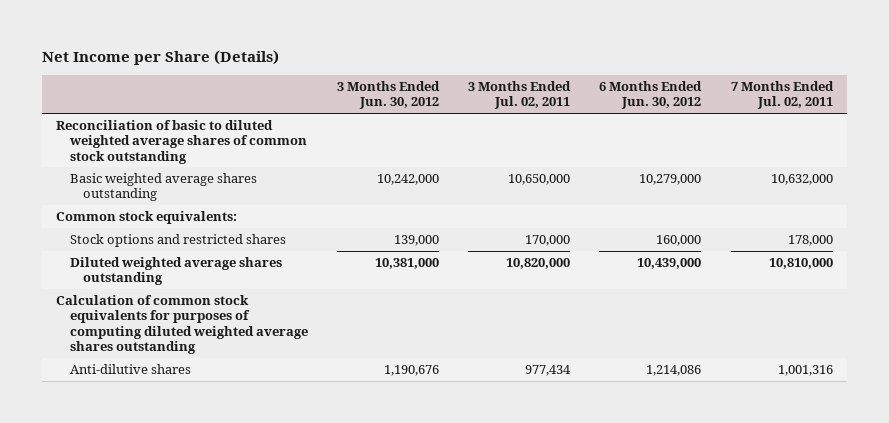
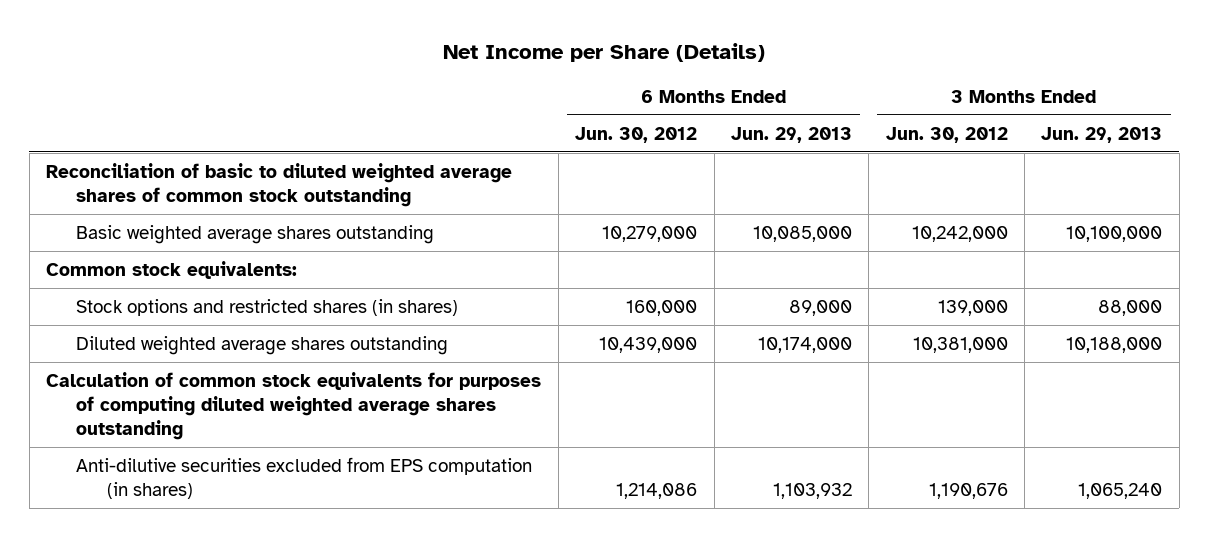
- | 3 Months Ended Jun. 30, 2012 | 3 Months Ended Jul. 02, 2011 | 6 Months Ended Jun. 30, 2012 | 7 Months Ended Jul. 02, 2011
+ | 6 Months Ended Jun. 30, 2012 | 6 Months Ended Jun. 29, 2013 | 3 Months Ended Jun. 30, 2012 | 3 Months Ended Jun. 29, 2013
- Stock options and restricted shares | 139,000 | 170,000 | 160,000 | 178,000
+ Stock options and restricted shares (in shares) | 160,000 | 89,000 | 139,000 | 88,000
- Anti-dilutive shares | 1,190,676 | 977,434 | 1,214,086 | 1,001,316
+ Anti-dilutive securities excluded from EPS computation (in shares) | 1,214,086 | 1,103,932 | 1,190,676 | 1,065,240

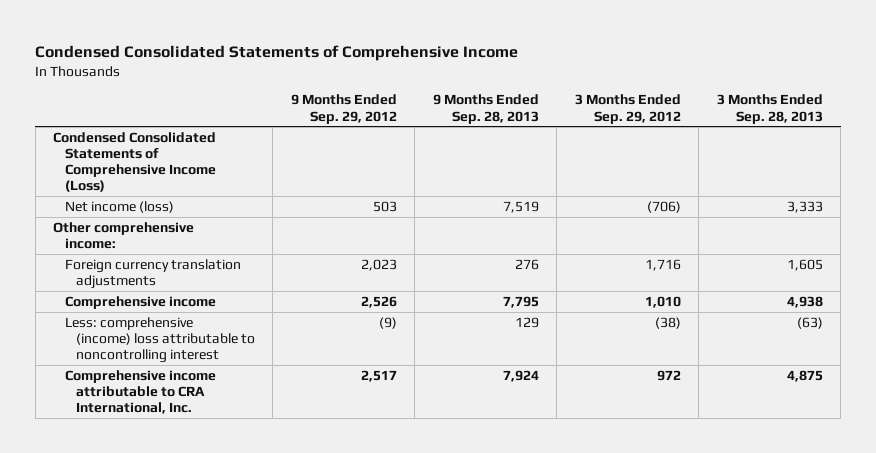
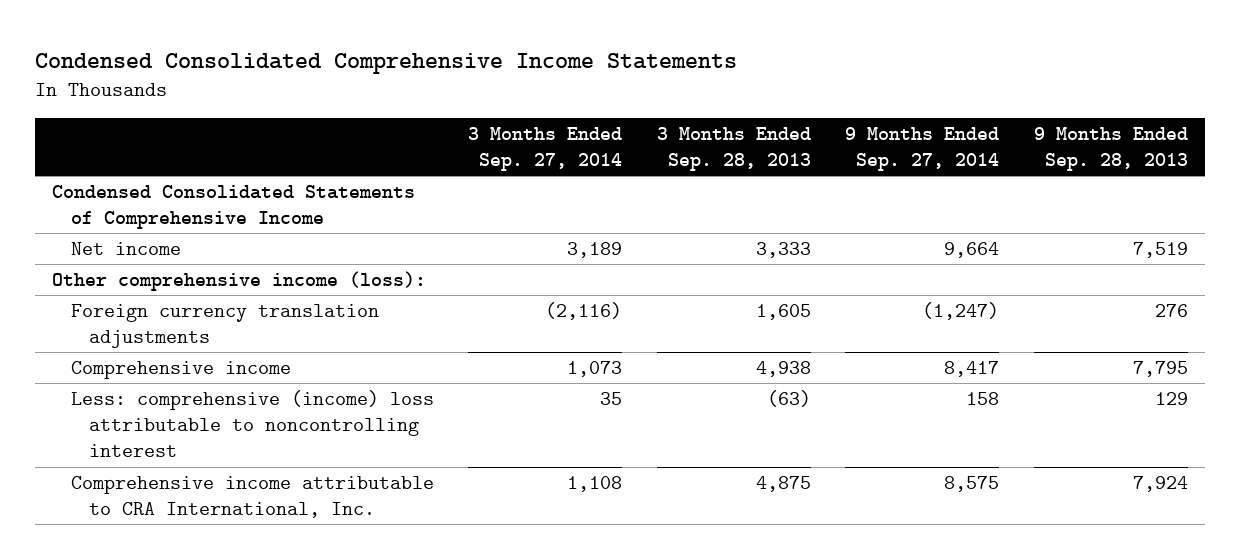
- Condensed Consolidated Statements of Comprehensive Income
+ Condensed Consolidated Comprehensive Income Statements
- | 9 Months Ended Sep. 29, 2012 | 9 Months Ended Sep. 28, 2013 | 3 Months Ended Sep. 29, 2012 | 3 Months Ended Sep. 28, 2013
+ | 3 Months Ended Sep. 27, 2014 | 3 Months Ended Sep. 28, 2013 | 9 Months Ended Sep. 27, 2014 | 9 Months Ended Sep. 28, 2013
- Condensed Consolidated Statements of Comprehensive Income (Loss)
- Net income (loss) | 503 | 7,519 | (706) | 3,333
- Other comprehensive income:
+ Condensed Consolidated Statements of Comprehensive Income
+ Net income | 3,189 | 3,333 | 9,664 | 7,519
+ Other comprehensive income (loss):

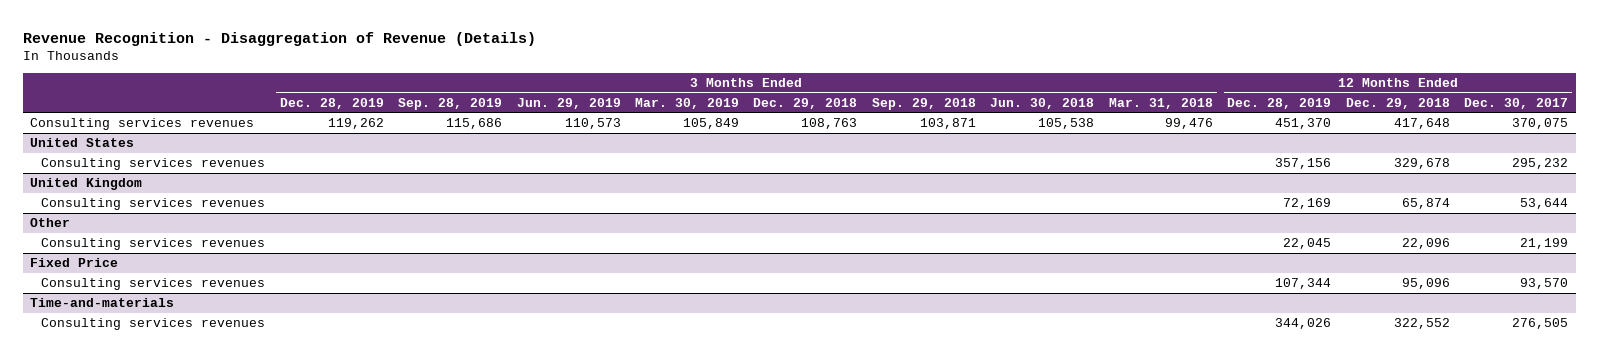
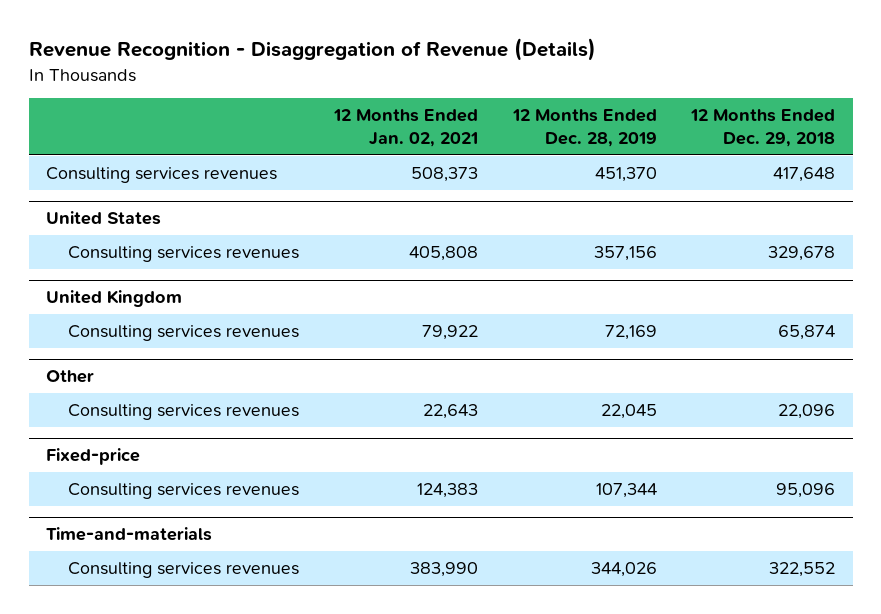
- | 3 Months Ended Dec. 28, 2019 | 3 Months Ended Sep. 28, 2019 | 3 Months Ended Jun. 29, 2019 | 3 Months Ended Mar. 30, 2019 | 3 Months Ended Dec. 29, 2018 | 3 Months Ended Sep. 29, 2018 | 3 Months Ended Jun. 30, 2018 | 3 Months Ended Mar. 31, 2018 | 12 Months Ended Dec. 28, 2019 | 12 Months Ended Dec. 29, 2018 | 12 Months Ended Dec. 30, 2017
+ | 12 Months Ended Jan. 02, 2021 | 12 Months Ended Dec. 28, 2019 | 12 Months Ended Dec. 29, 2018
- Fixed Price
+ Fixed-price

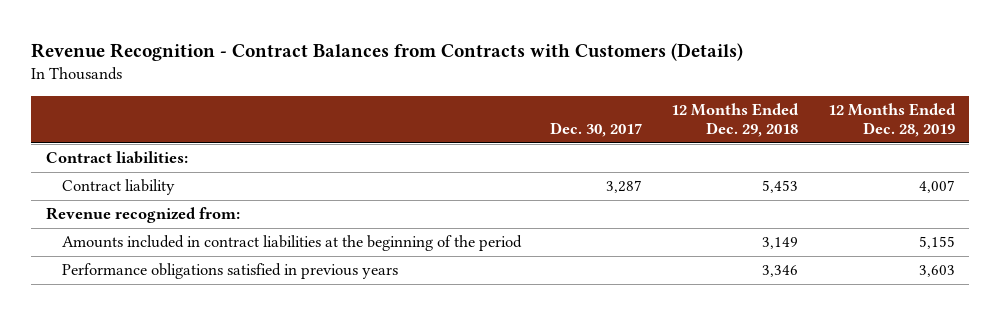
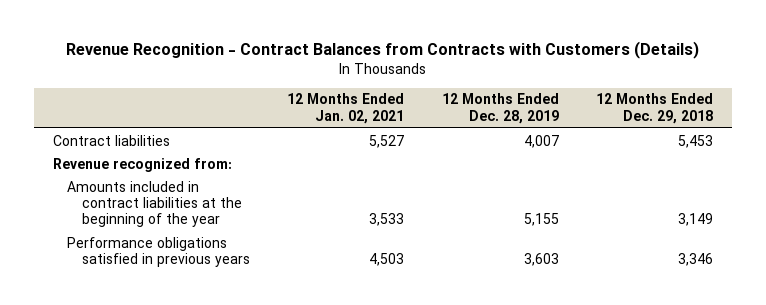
- | Dec. 30, 2017 | 12 Months Ended Dec. 29, 2018 | 12 Months Ended Dec. 28, 2019
+ | 12 Months Ended Jan. 02, 2021 | 12 Months Ended Dec. 28, 2019 | 12 Months Ended Dec. 29, 2018
- Contract liabilities:
- Contract liability | 3,287 | 5,453 | 4,007
+ Contract liabilities | 5,527 | 4,007 | 5,453
- Amounts included in contract liabilities at the beginning of the period | | 3,149 | 5,155
+ Amounts included in contract liabilities at the beginning of the year | 3,533 | 5,155 | 3,149

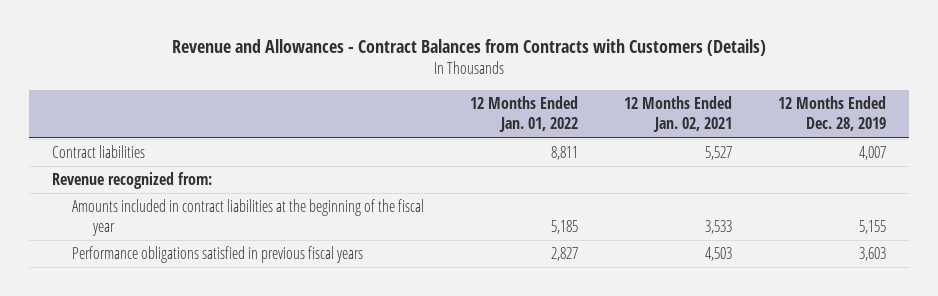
- Revenue Recognition - Contract Balances from Contracts with Customers (Details)
+ Revenue and Allowances - Contract Balances from Contracts with Customers (Details)
- | 12 Months Ended Jan. 02, 2021 | 12 Months Ended Dec. 28, 2019 | 12 Months Ended Dec. 29, 2018
+ | 12 Months Ended Jan. 01, 2022 | 12 Months Ended Jan. 02, 2021 | 12 Months Ended Dec. 28, 2019
- Amounts included in contract liabilities at the beginning of the year | 3,533 | 5,155 | 3,149
- Performance obligations satisfied in previous years | 4,503 | 3,603 | 3,346
+ Amounts included in contract liabilities at the beginning of the fiscal year | 5,185 | 3,533 | 5,155
+ Performance obligations satisfied in previous fiscal years | 2,827 | 4,503 | 3,603

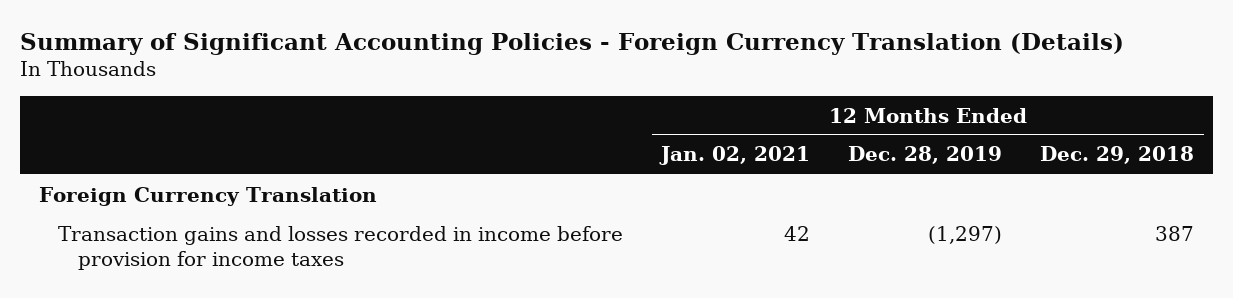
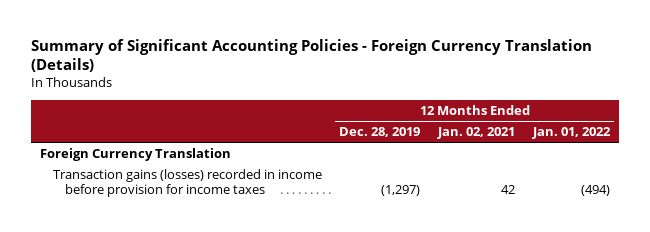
- | 12 Months Ended Jan. 02, 2021 | 12 Months Ended Dec. 28, 2019 | 12 Months Ended Dec. 29, 2018
+ | 12 Months Ended Dec. 28, 2019 | 12 Months Ended Jan. 02, 2021 | 12 Months Ended Jan. 01, 2022
- Transaction gains and losses recorded in income before provision for income taxes | 42 | (1,297) | 387
+ Transaction gains (losses) recorded in income before provision for income taxes | (1,297) | 42 | (494)

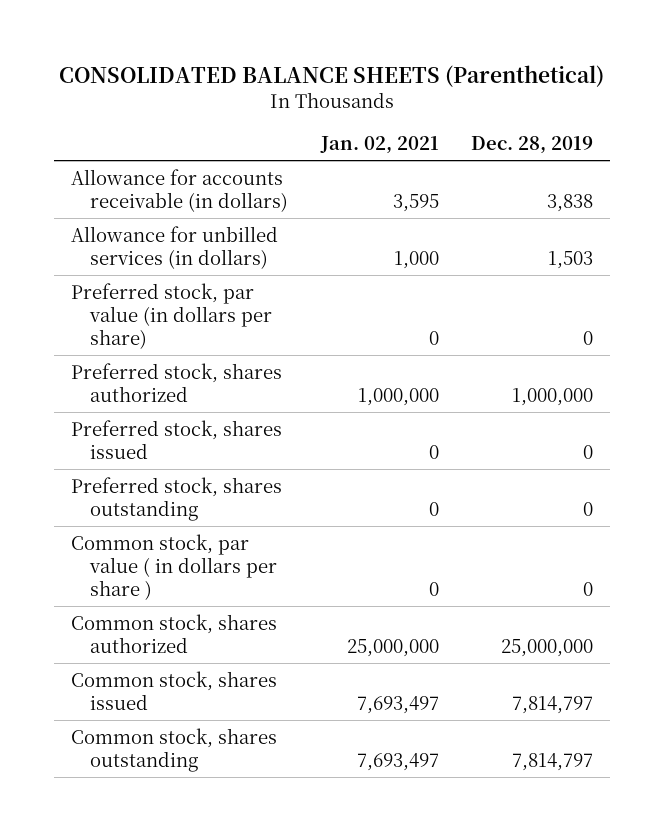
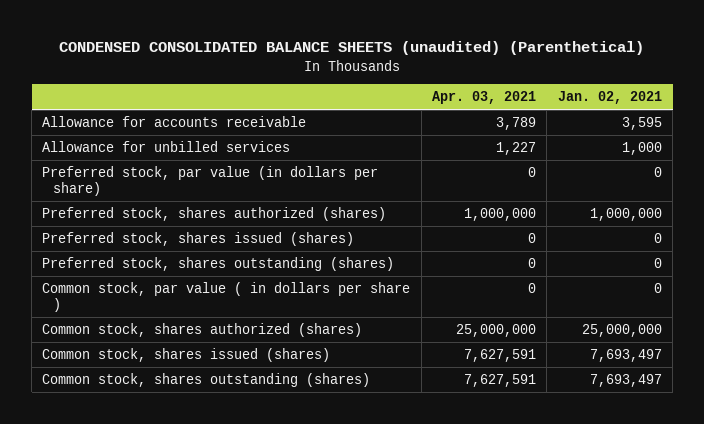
- CONSOLIDATED BALANCE SHEETS (Parenthetical)
+ CONDENSED CONSOLIDATED BALANCE SHEETS (unaudited) (Parenthetical)
- | Jan. 02, 2021 | Dec. 28, 2019
+ | Apr. 03, 2021 | Jan. 02, 2021
- Allowance for accounts receivable (in dollars) | 3,595 | 3,838
- Allowance for unbilled services (in dollars) | 1,000 | 1,503
+ Allowance for accounts receivable | 3,789 | 3,595
+ Allowance for unbilled services | 1,227 | 1,000
- Preferred stock, shares authorized | 1,000,000 | 1,000,000
- Preferred stock, shares issued | 0 | 0
- Preferred stock, shares outstanding | 0 | 0
+ Preferred stock, shares authorized (shares) | 1,000,000 | 1,000,000
+ Preferred stock, shares issued (shares) | 0 | 0
+ Preferred stock, shares outstanding (shares) | 0 | 0
- Common stock, shares authorized | 25,000,000 | 25,000,000
- Common stock, shares issued | 7,693,497 | 7,814,797
- Common stock, shares outstanding | 7,693,497 | 7,814,797
+ Common stock, shares authorized (shares) | 25,000,000 | 25,000,000
+ Common stock, shares issued (shares) | 7,627,591 | 7,693,497
+ Common stock, shares outstanding (shares) | 7,627,591 | 7,693,497

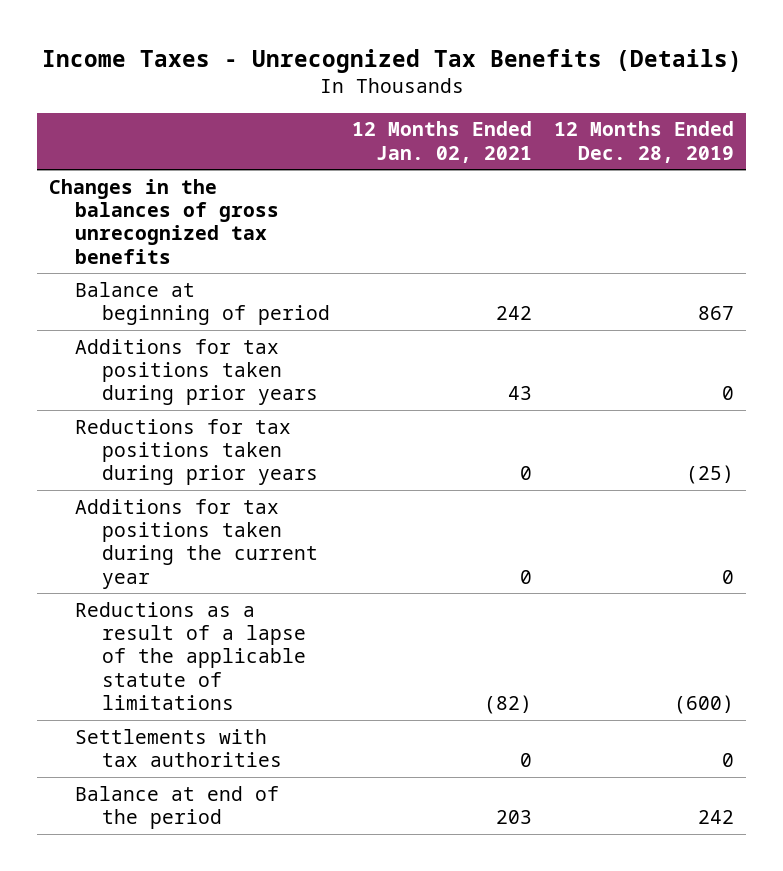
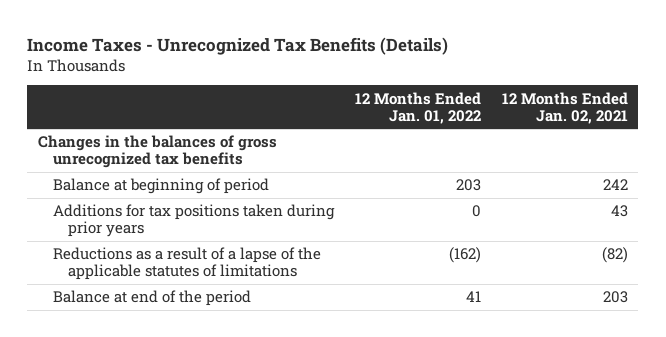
- | 12 Months Ended Jan. 02, 2021 | 12 Months Ended Dec. 28, 2019
+ | 12 Months Ended Jan. 01, 2022 | 12 Months Ended Jan. 02, 2021
- Reductions for tax positions taken during prior years | 0 | (25)
- Additions for tax positions taken during the current year | 0 | 0
- Reductions as a result of a lapse of the applicable statute of limitations | (82) | (600)
- Settlements with tax authorities | 0 | 0
+ Reductions as a result of a lapse of the applicable statutes of limitations | (162) | (82)

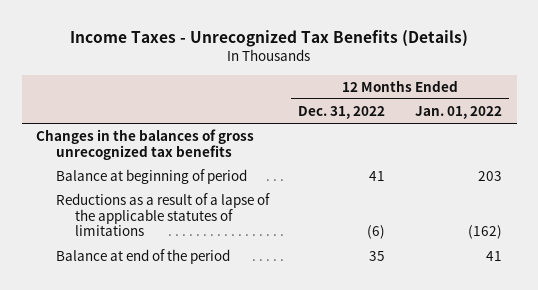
- | 12 Months Ended Jan. 01, 2022 | 12 Months Ended Jan. 02, 2021
+ | 12 Months Ended Dec. 31, 2022 | 12 Months Ended Jan. 01, 2022
- Additions for tax positions taken during prior years | 0 | 43

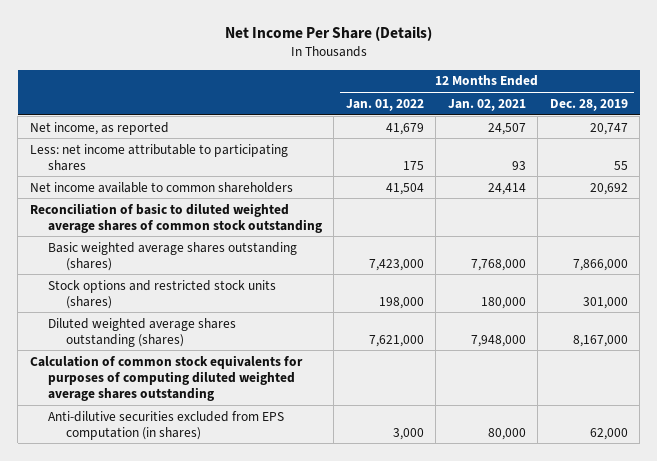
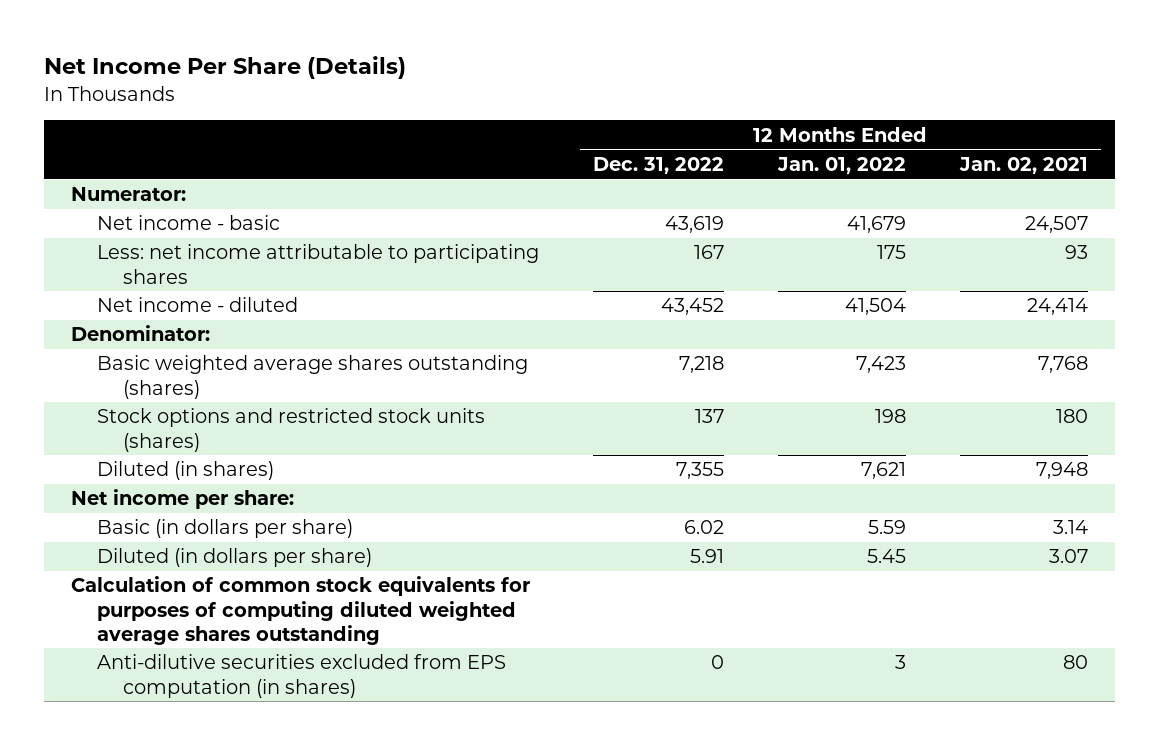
- | 12 Months Ended Jan. 01, 2022 | 12 Months Ended Jan. 02, 2021 | 12 Months Ended Dec. 28, 2019
+ | 12 Months Ended Dec. 31, 2022 | 12 Months Ended Jan. 01, 2022 | 12 Months Ended Jan. 02, 2021
- Net income, as reported | 41,679 | 24,507 | 20,747
+ Numerator:
+ Net income - basic | 43,619 | 41,679 | 24,507
- Net income available to common shareholders | 41,504 | 24,414 | 20,692
- Reconciliation of basic to diluted weighted average shares of common stock outstanding
- Basic weighted average shares outstanding (shares) | 7,423,000 | 7,768,000 | 7,866,000
- Stock options and restricted stock units (shares) | 198,000 | 180,000 | 301,000
- Diluted weighted average shares outstanding (shares) | 7,621,000 | 7,948,000 | 8,167,000
+ Net income - diluted | 43,452 | 41,504 | 24,414
+ Denominator:
+ Basic weighted average shares outstanding (shares) | 7,218 | 7,423 | 7,768
+ Stock options and restricted stock units (shares) | 137 | 198 | 180
+ Diluted (in shares) | 7,355 | 7,621 | 7,948
+ Net income per share:
+ Basic (in dollars per share) | 6.02 | 5.59 | 3.14
+ Diluted (in dollars per share) | 5.91 | 5.45 | 3.07
- Anti-dilutive securities excluded from EPS computation (in shares) | 3,000 | 80,000 | 62,000
+ Anti-dilutive securities excluded from EPS computation (in shares) | 0 | 3 | 80

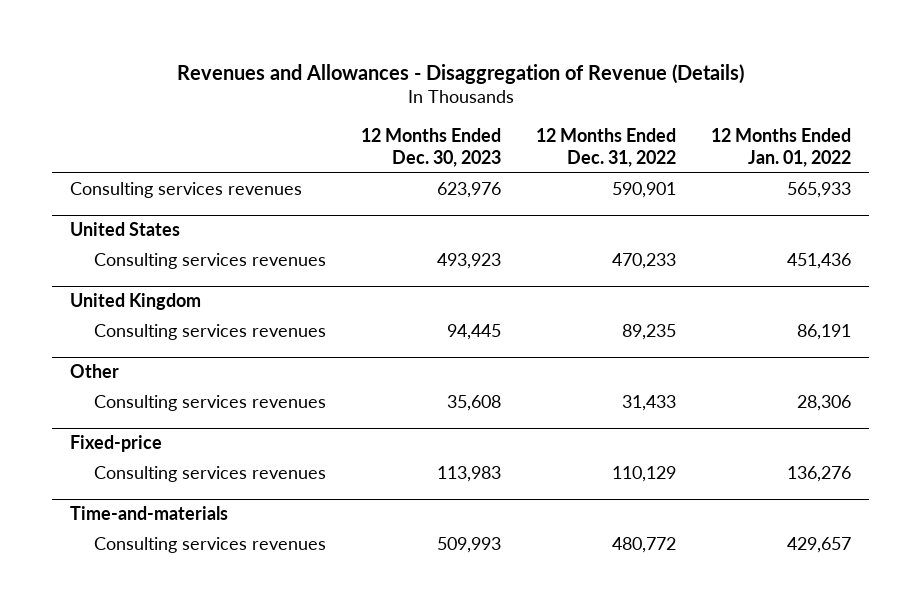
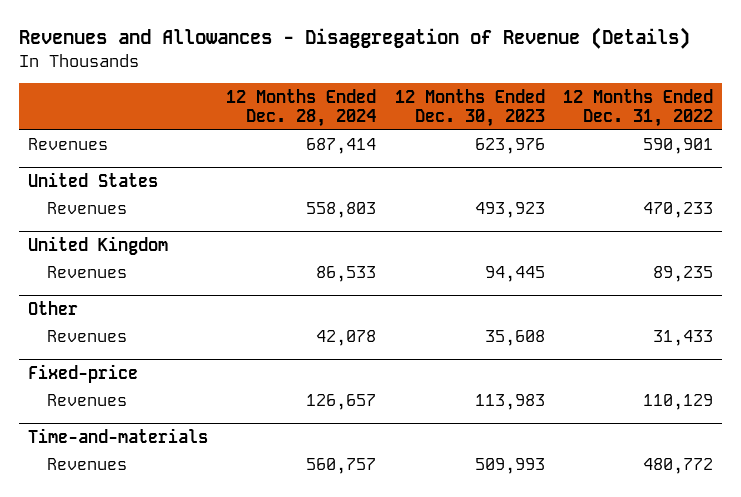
- | 12 Months Ended Dec. 30, 2023 | 12 Months Ended Dec. 31, 2022 | 12 Months Ended Jan. 01, 2022
+ | 12 Months Ended Dec. 28, 2024 | 12 Months Ended Dec. 30, 2023 | 12 Months Ended Dec. 31, 2022
- Consulting services revenues | 623,976 | 590,901 | 565,933
+ Revenues | 687,414 | 623,976 | 590,901
@ United States
- Consulting services revenues | 493,923 | 470,233 | 451,436
+ Revenues | 558,803 | 493,923 | 470,233
@ United Kingdom
- Consulting services revenues | 94,445 | 89,235 | 86,191
+ Revenues | 86,533 | 94,445 | 89,235
@ Other
- Consulting services revenues | 35,608 | 31,433 | 28,306
+ Revenues | 42,078 | 35,608 | 31,433
@ Fixed-price
- Consulting services revenues | 113,983 | 110,129 | 136,276
+ Revenues | 126,657 | 113,983 | 110,129
@ Time-and-materials
- Consulting services revenues | 509,993 | 480,772 | 429,657
+ Revenues | 560,757 | 509,993 | 480,772

